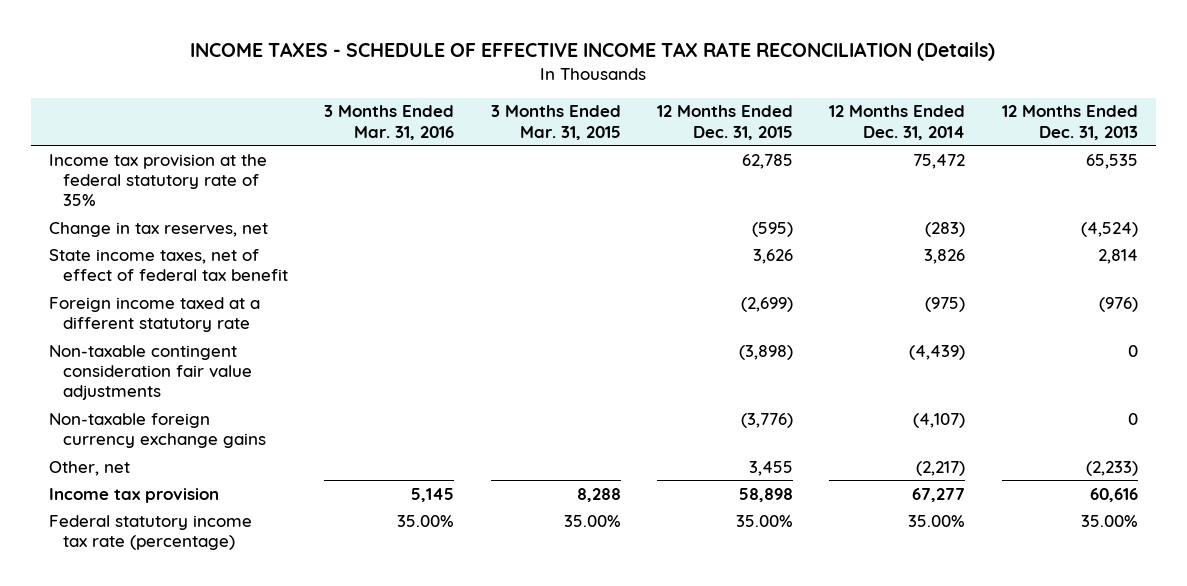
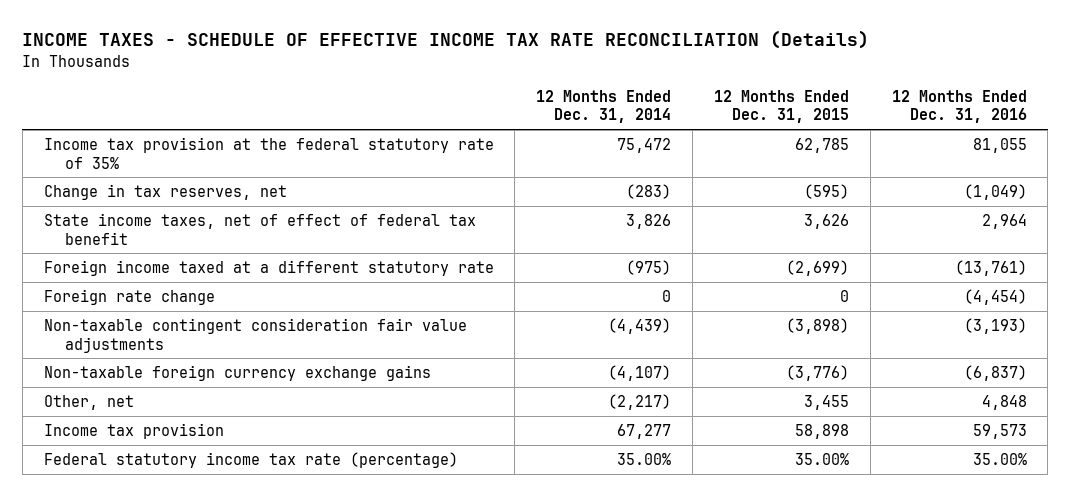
- | 3 Months Ended Mar. 31, 2016 | 3 Months Ended Mar. 31, 2015 | 12 Months Ended Dec. 31, 2015 | 12 Months Ended Dec. 31, 2014 | 12 Months Ended Dec. 31, 2013
+ | 12 Months Ended Dec. 31, 2014 | 12 Months Ended Dec. 31, 2015 | 12 Months Ended Dec. 31, 2016
+ Foreign rate change | 0 | 0 | (4,454)

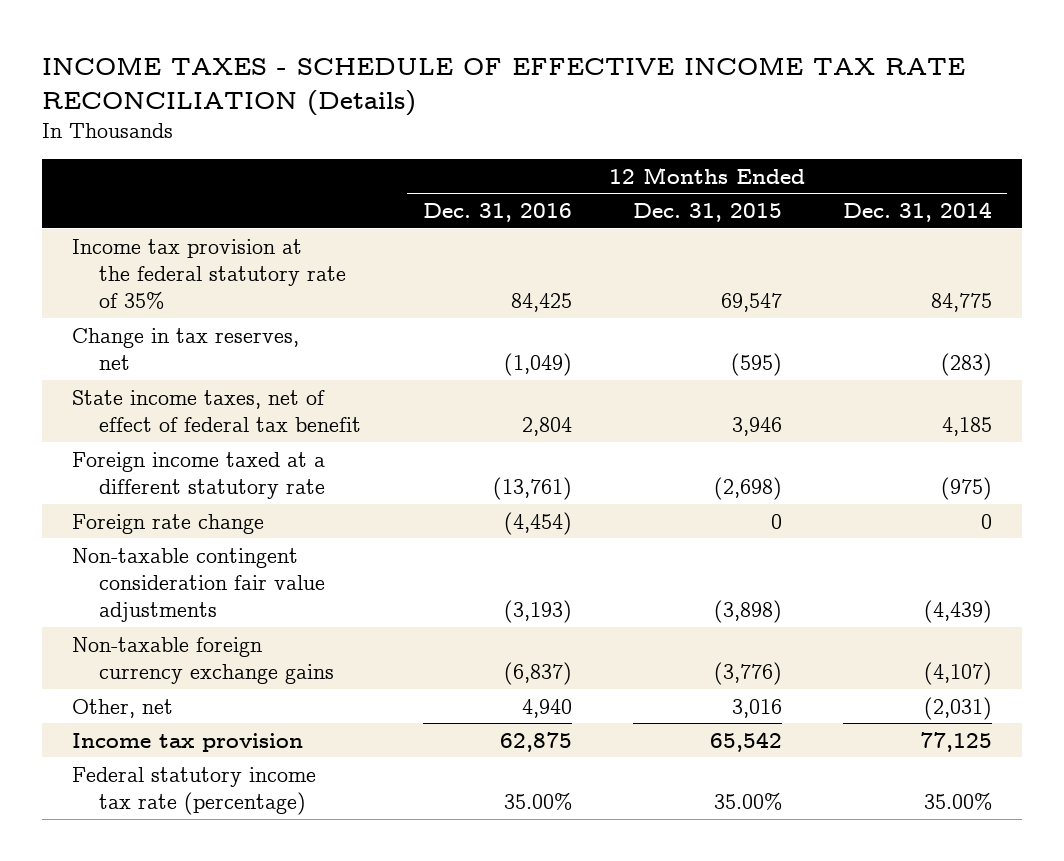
- | 12 Months Ended Dec. 31, 2014 | 12 Months Ended Dec. 31, 2015 | 12 Months Ended Dec. 31, 2016
+ | 12 Months Ended Dec. 31, 2016 | 12 Months Ended Dec. 31, 2015 | 12 Months Ended Dec. 31, 2014
- Income tax provision at the federal statutory rate of 35% | 75,472 | 62,785 | 81,055
+ Income tax provision at the federal statutory rate of 35% | 84,425 | 69,547 | 84,775
- State income taxes, net of effect of federal tax benefit | 3,826 | 3,626 | 2,964
- Foreign income taxed at a different statutory rate | (975) | (2,699) | (13,761)
+ State income taxes, net of effect of federal tax benefit | 2,804 | 3,946 | 4,185
+ Foreign income taxed at a different statutory rate | (13,761) | (2,698) | (975)
- Other, net | (2,217) | 3,455 | 4,848
- Income tax provision | 67,277 | 58,898 | 59,573
+ Other, net | 4,940 | 3,016 | (2,031)
+ Income tax provision | 62,875 | 65,542 | 77,125

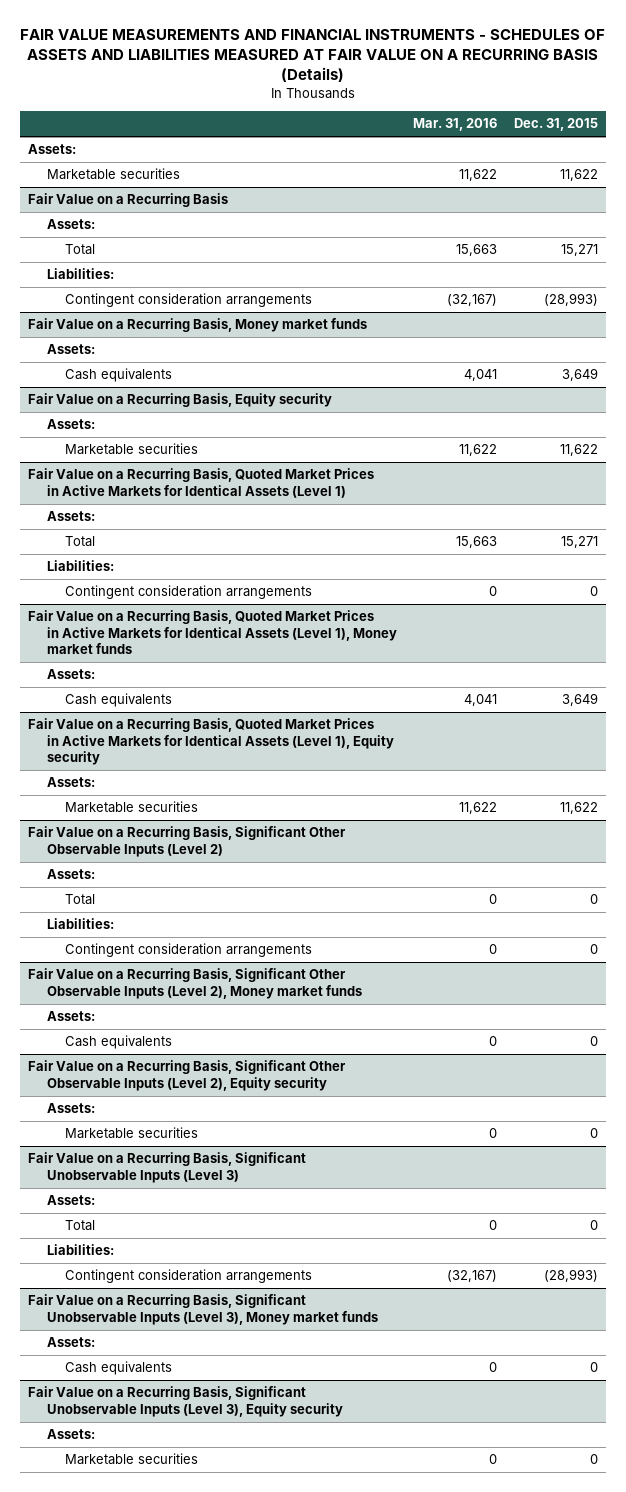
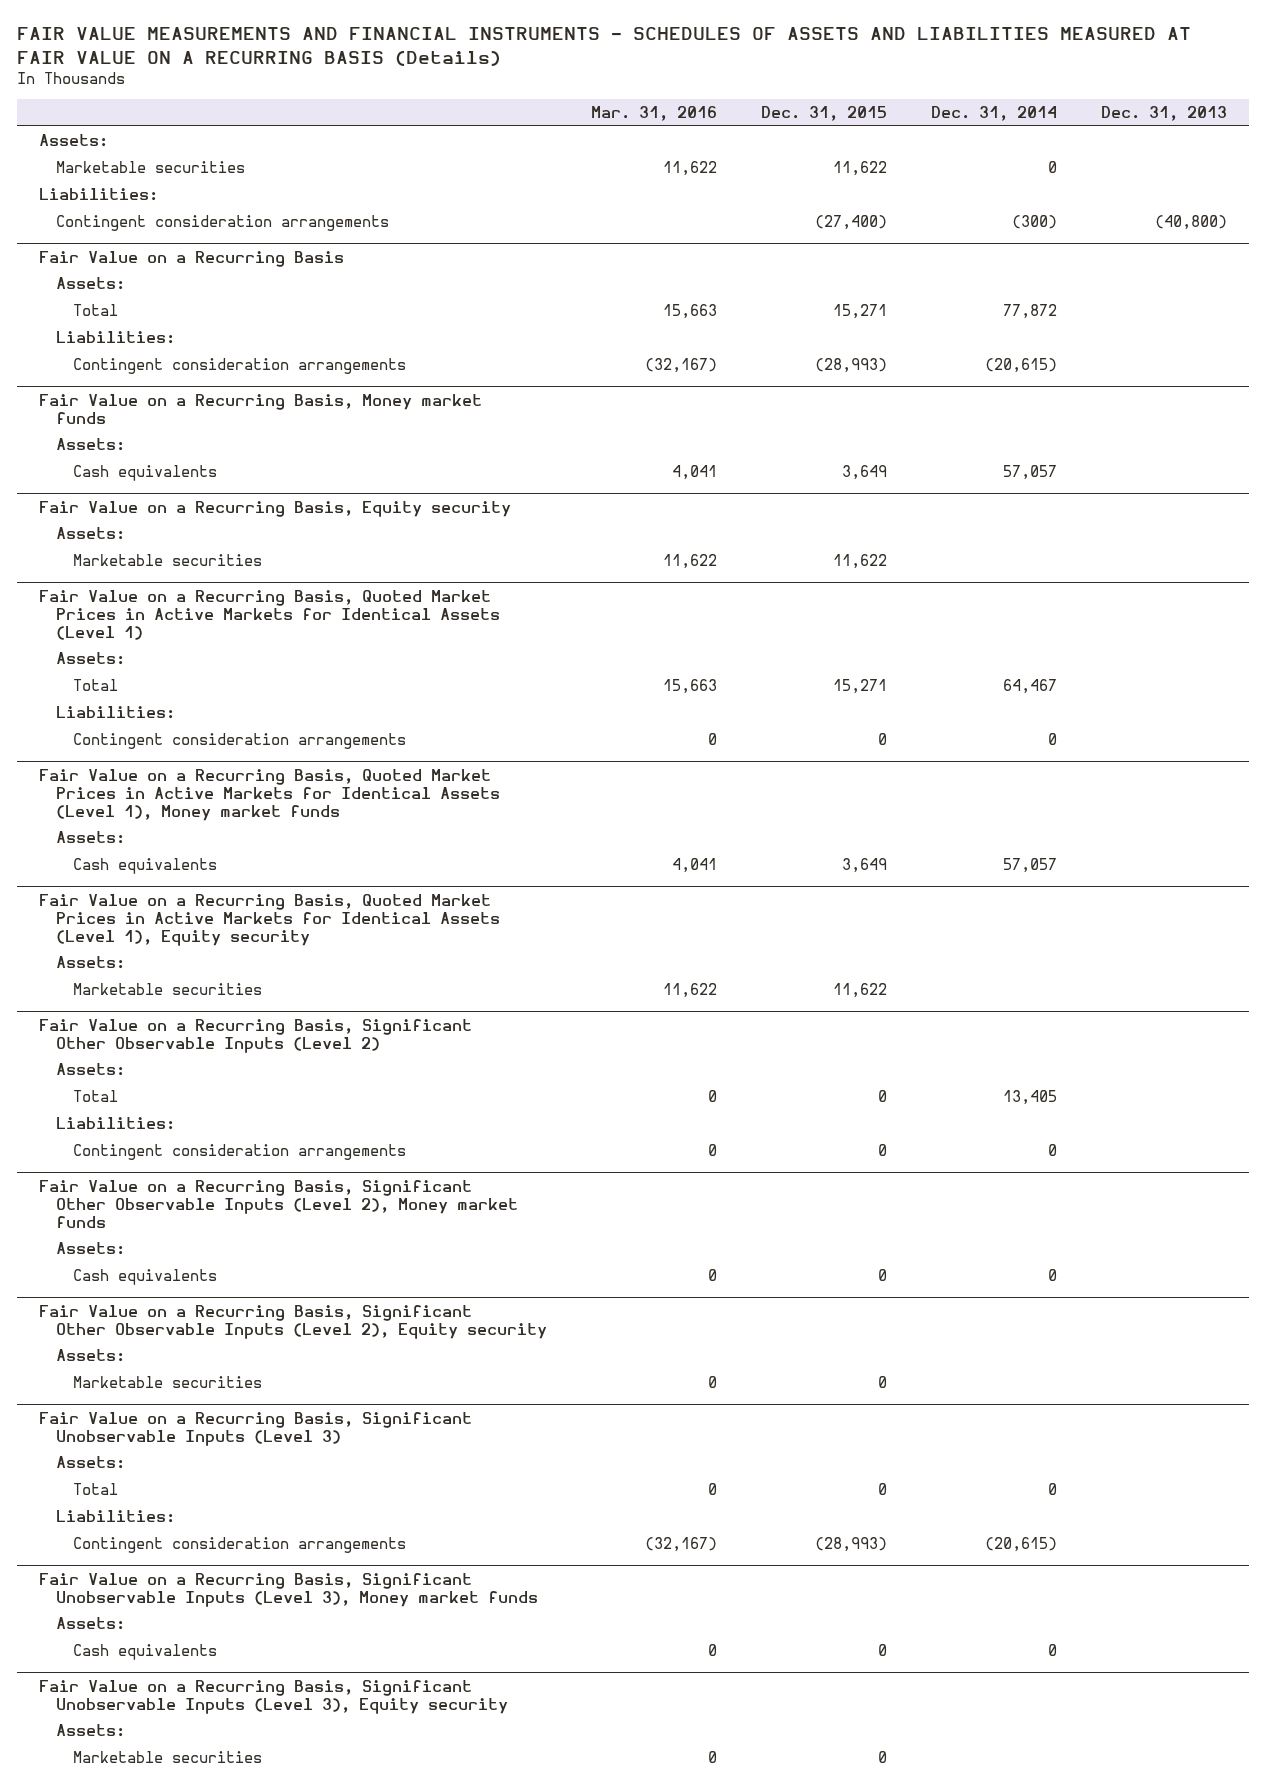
- | Mar. 31, 2016 | Dec. 31, 2015
+ | Mar. 31, 2016 | Dec. 31, 2015 | Dec. 31, 2014 | Dec. 31, 2013
+ Liabilities:
+ Contingent consideration arrangements | | (27,400) | (300) | (40,800)

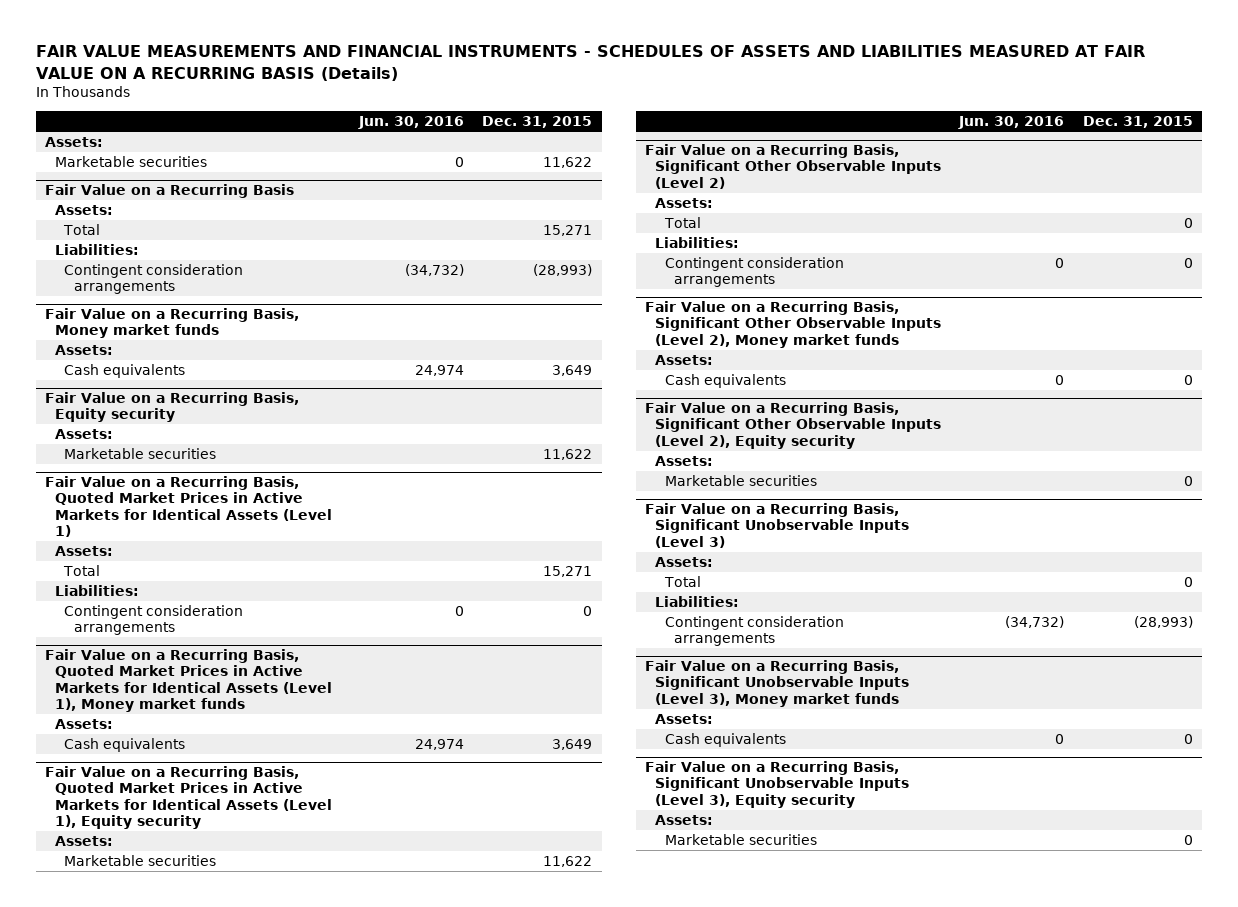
- | Mar. 31, 2016 | Dec. 31, 2015 | Dec. 31, 2014 | Dec. 31, 2013
+ | Jun. 30, 2016 | Dec. 31, 2015
- Liabilities:
- Contingent consideration arrangements | | (27,400) | (300) | (40,800)

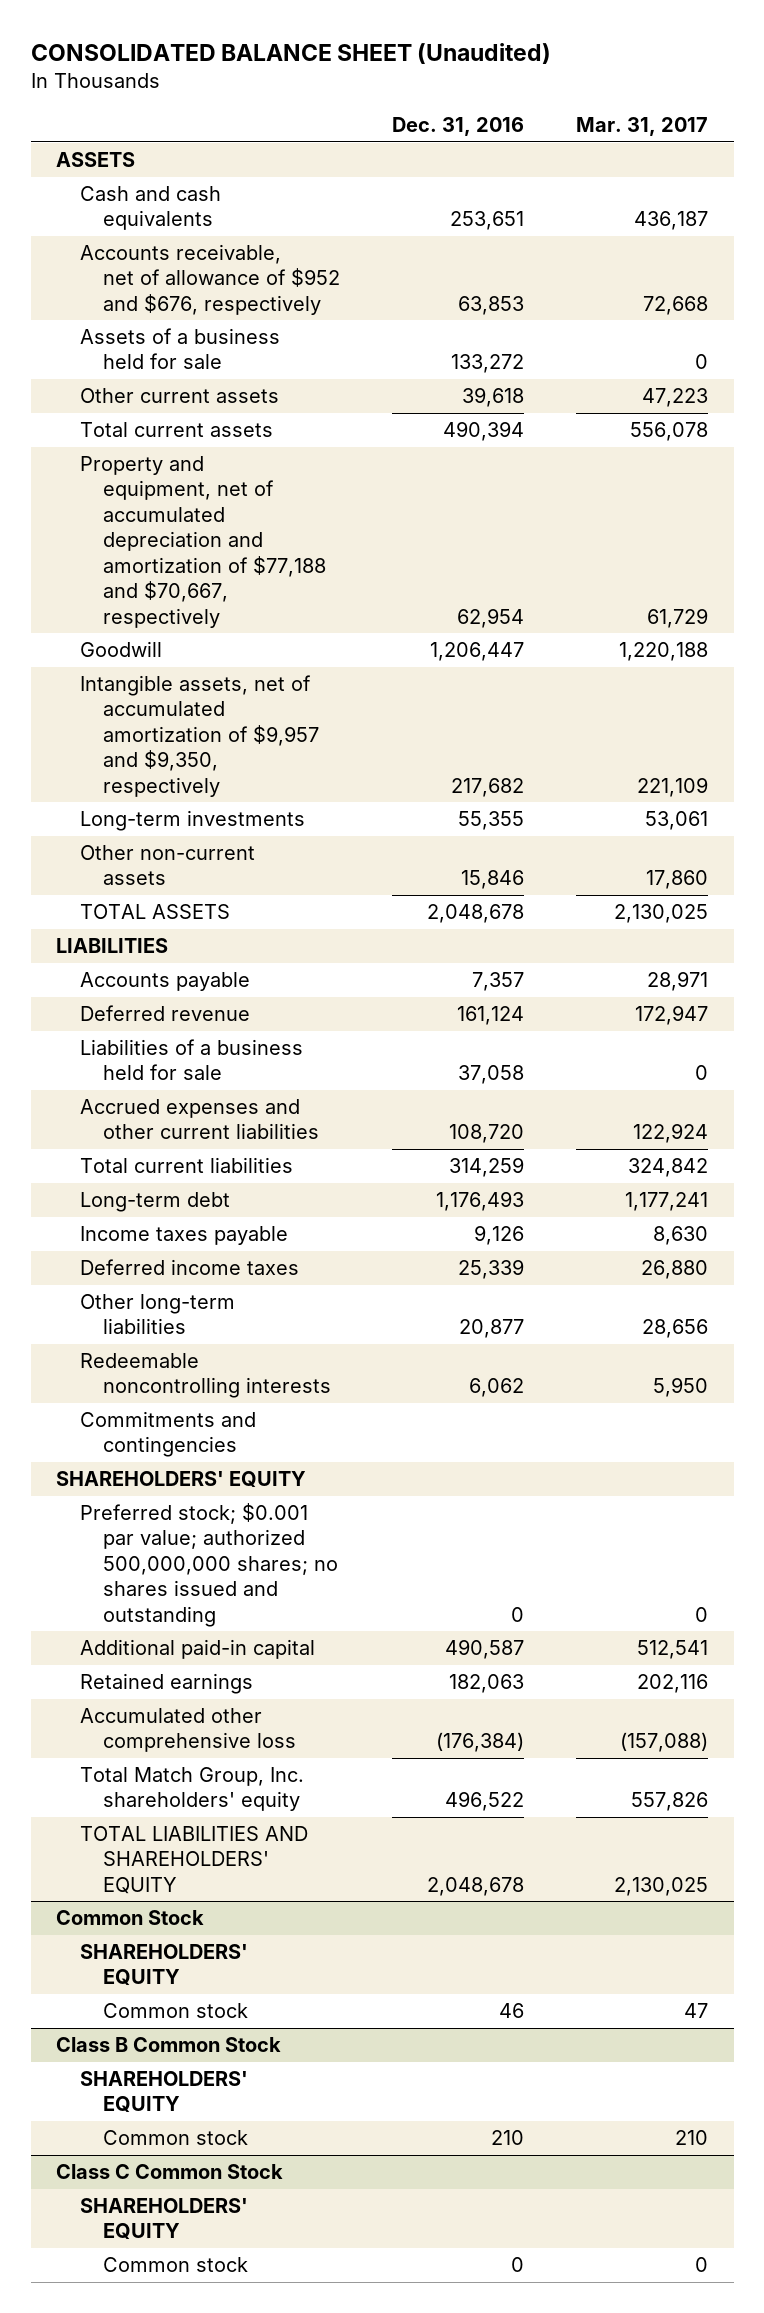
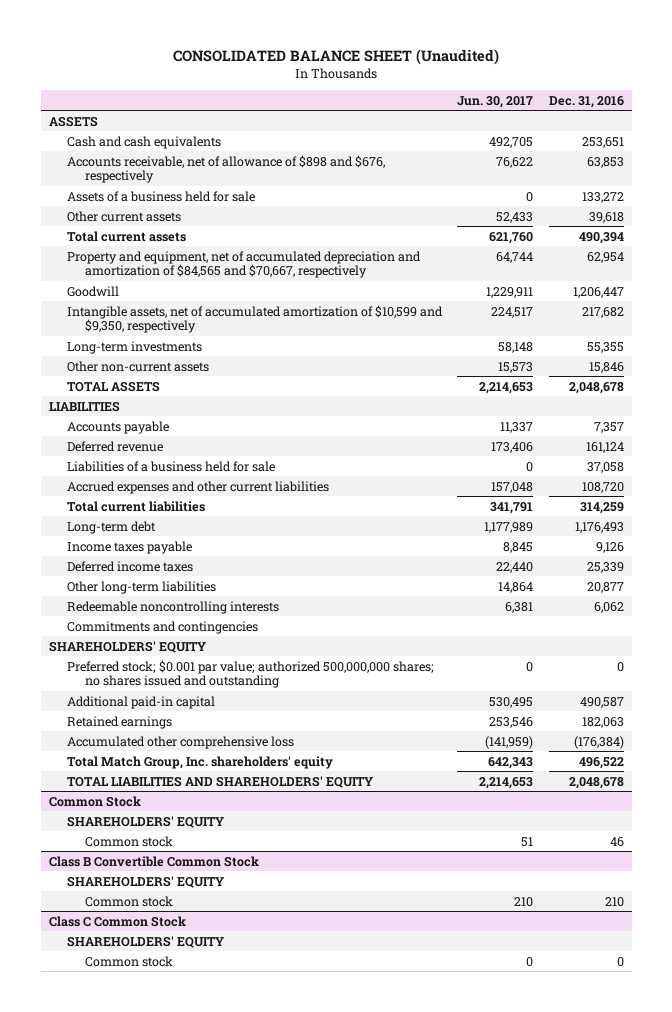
- | Dec. 31, 2016 | Mar. 31, 2017
+ | Jun. 30, 2017 | Dec. 31, 2016
- Accounts receivable, net of allowance of $952 and $676, respectively | 63,853 | 72,668
+ Accounts receivable, net of allowance of $898 and $676, respectively | 76,622 | 63,853
- Property and equipment, net of accumulated depreciation and amortization of $77,188 and $70,667, respectively | 62,954 | 61,729
+ Property and equipment, net of accumulated depreciation and amortization of $84,565 and $70,667, respectively | 64,744 | 62,954
- Intangible assets, net of accumulated amortization of $9,957 and $9,350, respectively | 217,682 | 221,109
+ Intangible assets, net of accumulated amortization of $10,599 and $9,350, respectively | 224,517 | 217,682
- Class B Common Stock
+ Class B Convertible Common Stock

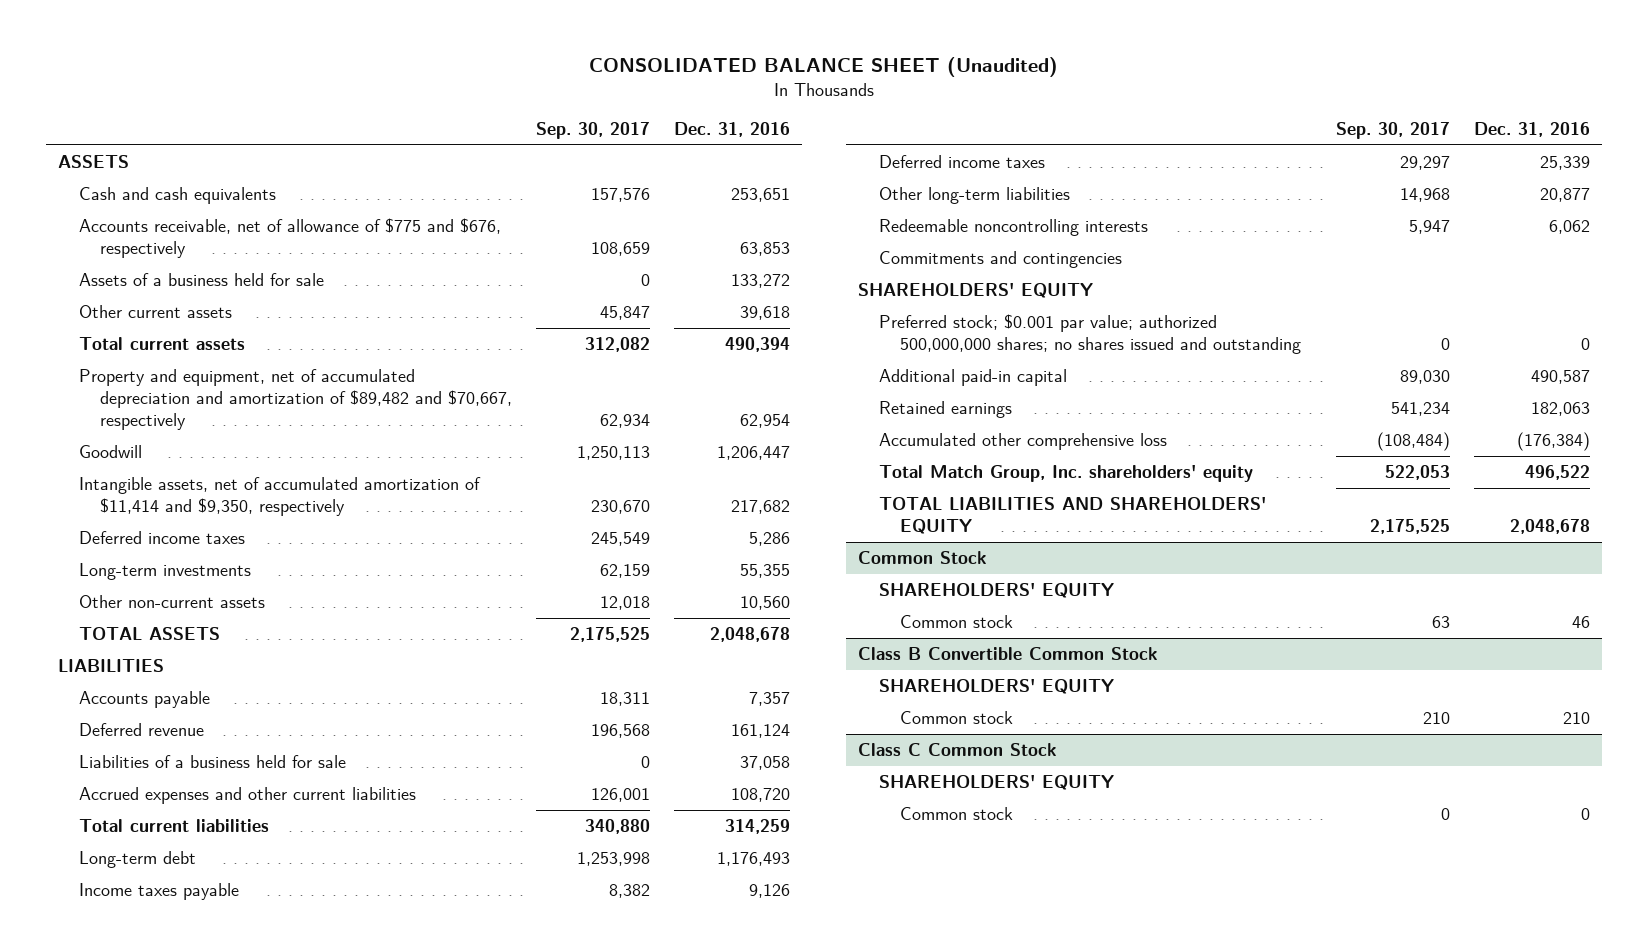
- | Jun. 30, 2017 | Dec. 31, 2016
+ | Sep. 30, 2017 | Dec. 31, 2016
- Accounts receivable, net of allowance of $898 and $676, respectively | 76,622 | 63,853
+ Accounts receivable, net of allowance of $775 and $676, respectively | 108,659 | 63,853
- Property and equipment, net of accumulated depreciation and amortization of $84,565 and $70,667, respectively | 64,744 | 62,954
+ Property and equipment, net of accumulated depreciation and amortization of $89,482 and $70,667, respectively | 62,934 | 62,954
- Intangible assets, net of accumulated amortization of $10,599 and $9,350, respectively | 224,517 | 217,682
+ Intangible assets, net of accumulated amortization of $11,414 and $9,350, respectively | 230,670 | 217,682
+ Deferred income taxes | 245,549 | 5,286
- Other non-current assets | 15,573 | 15,846
+ Other non-current assets | 12,018 | 10,560

